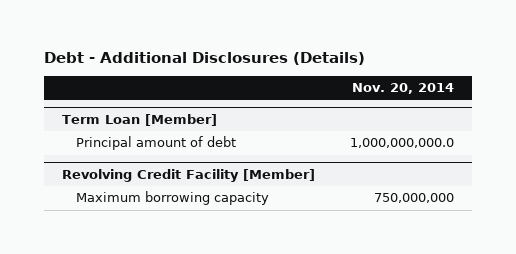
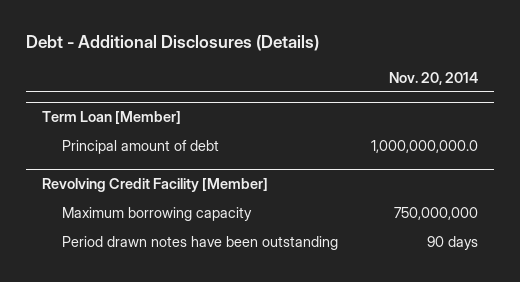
@ Revolving Credit Facility [Member]
+ Period drawn notes have been outstanding | 90 days

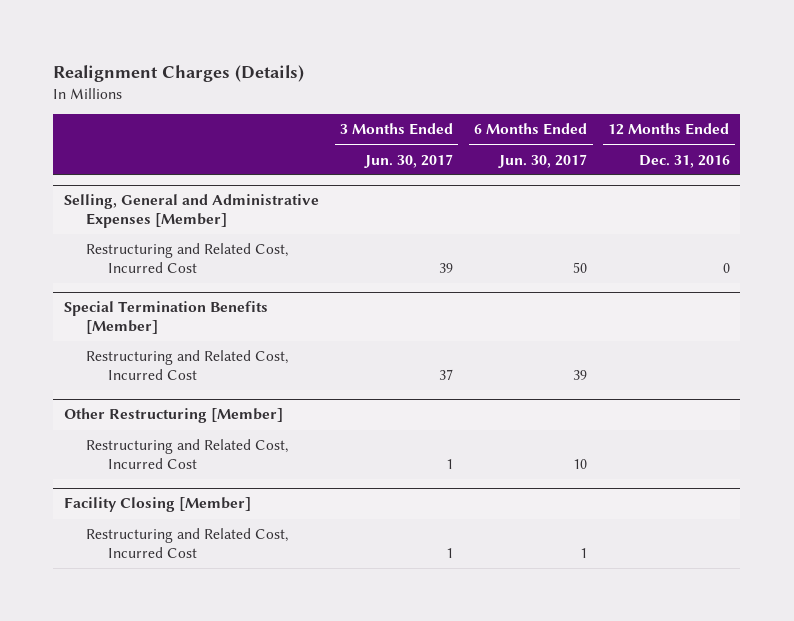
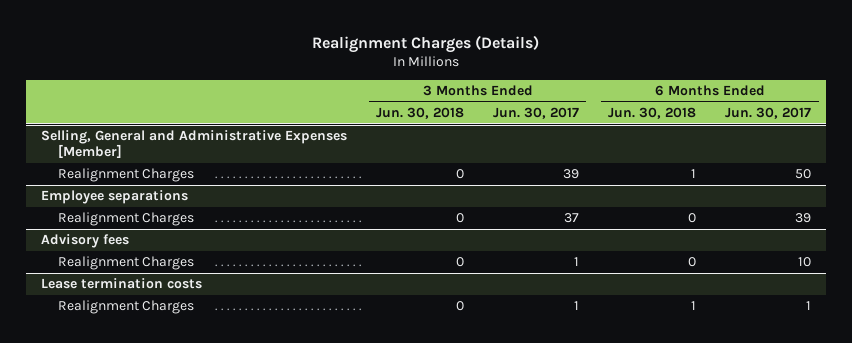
- | 3 Months Ended Jun. 30, 2017 | 6 Months Ended Jun. 30, 2017 | 12 Months Ended Dec. 31, 2016
+ | 3 Months Ended Jun. 30, 2018 | 3 Months Ended Jun. 30, 2017 | 6 Months Ended Jun. 30, 2018 | 6 Months Ended Jun. 30, 2017
@ Selling, General and Administrative Expenses [Member]
- Restructuring and Related Cost, Incurred Cost | 39 | 50 | 0
- Special Termination Benefits [Member]
- Restructuring and Related Cost, Incurred Cost | 37 | 39 |
- Other Restructuring [Member]
- Restructuring and Related Cost, Incurred Cost | 1 | 10 |
- Facility Closing [Member]
- Restructuring and Related Cost, Incurred Cost | 1 | 1 |
@ Selling, General and Administrative Expenses [Member]
+ Realignment Charges | 0 | 39 | 1 | 50
+ Employee separations
+ Realignment Charges | 0 | 37 | 0 | 39
+ Advisory fees
+ Realignment Charges | 0 | 1 | 0 | 10
+ Lease termination costs
+ Realignment Charges | 0 | 1 | 1 | 1

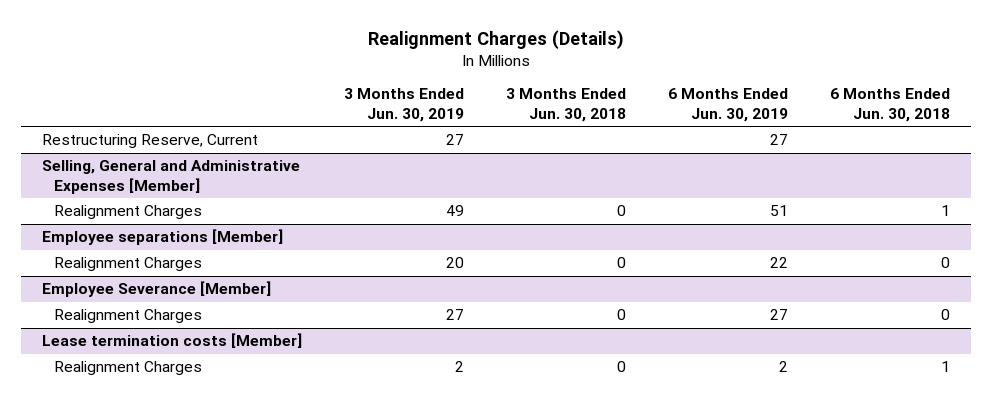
- | 3 Months Ended Jun. 30, 2018 | 3 Months Ended Jun. 30, 2017 | 6 Months Ended Jun. 30, 2018 | 6 Months Ended Jun. 30, 2017
+ | 3 Months Ended Jun. 30, 2019 | 3 Months Ended Jun. 30, 2018 | 6 Months Ended Jun. 30, 2019 | 6 Months Ended Jun. 30, 2018
+ Restructuring Reserve, Current | 27 | | 27 |
- Employee separations
+ Employee separations [Member]
- Advisory fees
+ Employee Severance [Member]
- Lease termination costs
+ Lease termination costs [Member]

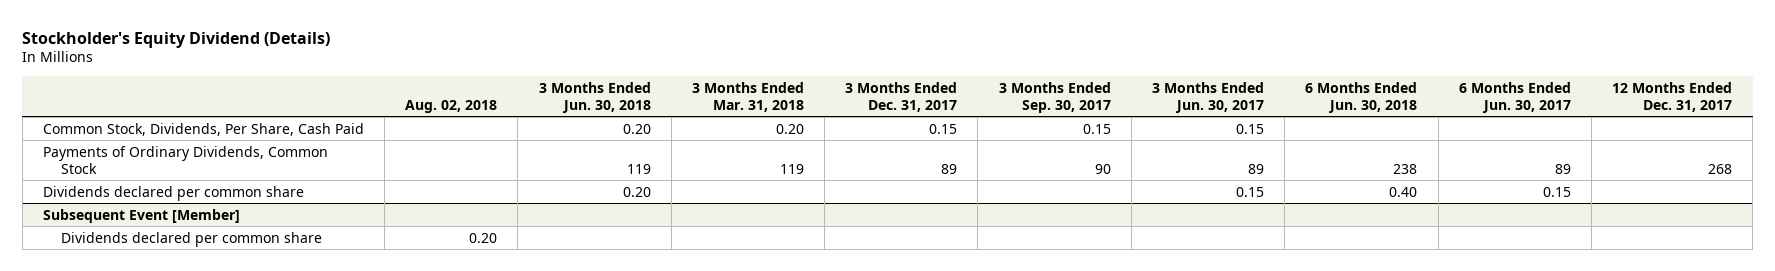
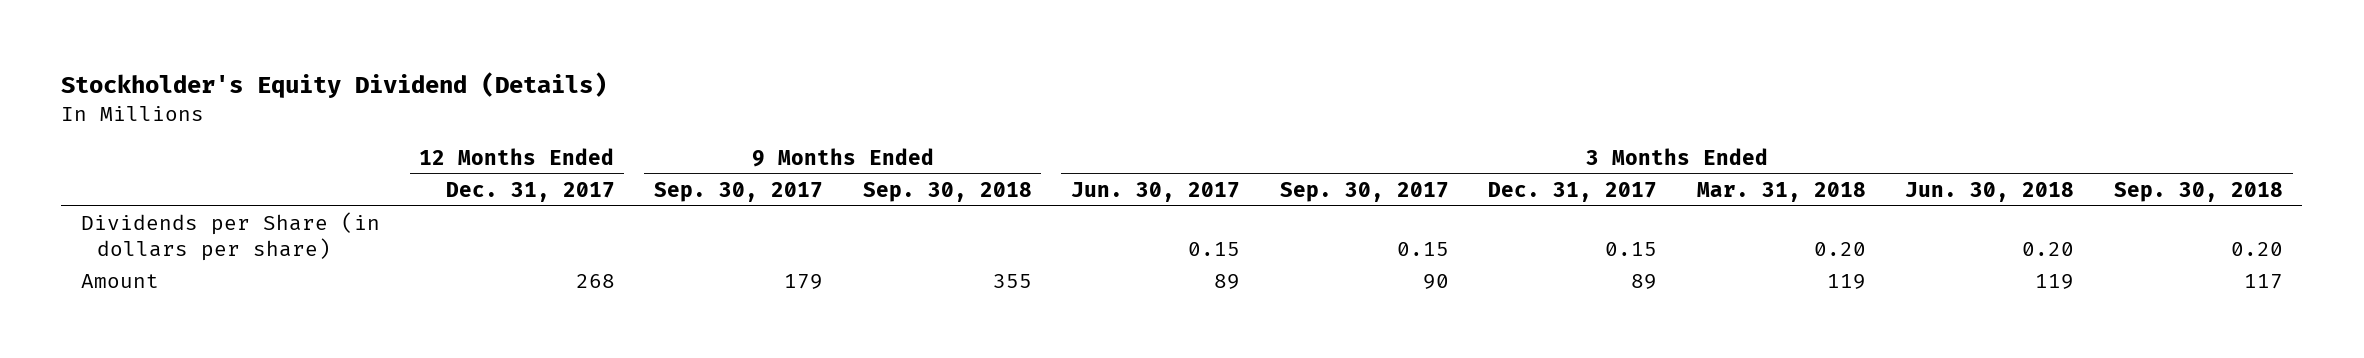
- | Aug. 02, 2018 | 3 Months Ended Jun. 30, 2018 | 3 Months Ended Mar. 31, 2018 | 3 Months Ended Dec. 31, 2017 | 3 Months Ended Sep. 30, 2017 | 3 Months Ended Jun. 30, 2017 | 6 Months Ended Jun. 30, 2018 | 6 Months Ended Jun. 30, 2017 | 12 Months Ended Dec. 31, 2017
+ | 12 Months Ended Dec. 31, 2017 | 9 Months Ended Sep. 30, 2017 | 9 Months Ended Sep. 30, 2018 | 3 Months Ended Jun. 30, 2017 | 3 Months Ended Sep. 30, 2017 | 3 Months Ended Dec. 31, 2017 | 3 Months Ended Mar. 31, 2018 | 3 Months Ended Jun. 30, 2018 | 3 Months Ended Sep. 30, 2018
- Common Stock, Dividends, Per Share, Cash Paid | | 0.20 | 0.20 | 0.15 | 0.15 | 0.15 | | |
- Payments of Ordinary Dividends, Common Stock | | 119 | 119 | 89 | 90 | 89 | 238 | 89 | 268
- Dividends declared per common share | | 0.20 | | | | 0.15 | 0.40 | 0.15 |
- Subsequent Event [Member]
- Dividends declared per common share | 0.20 | | | | | | | |
+ Dividends per Share (in dollars per share) | | | | 0.15 | 0.15 | 0.15 | 0.20 | 0.20 | 0.20
+ Amount | 268 | 179 | 355 | 89 | 90 | 89 | 119 | 119 | 117

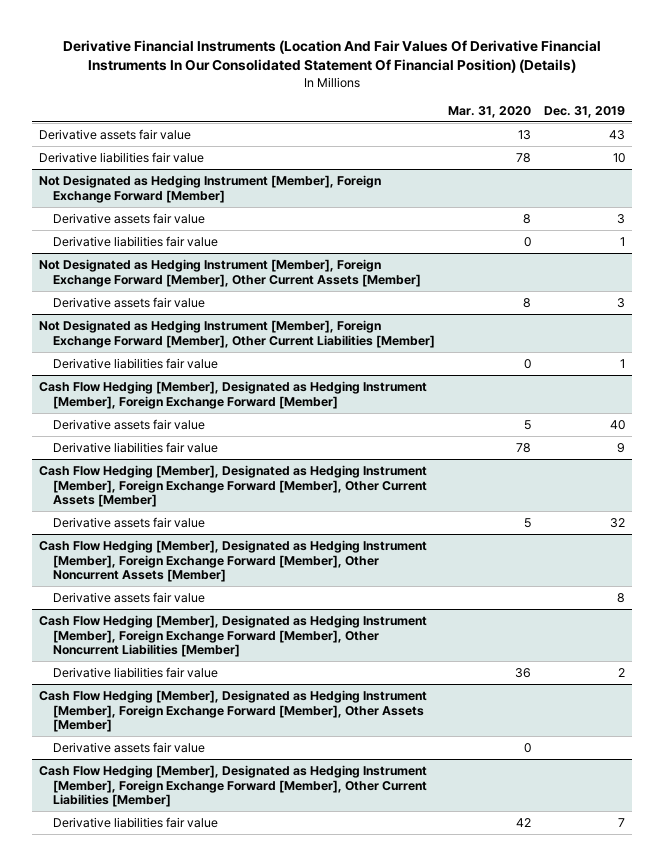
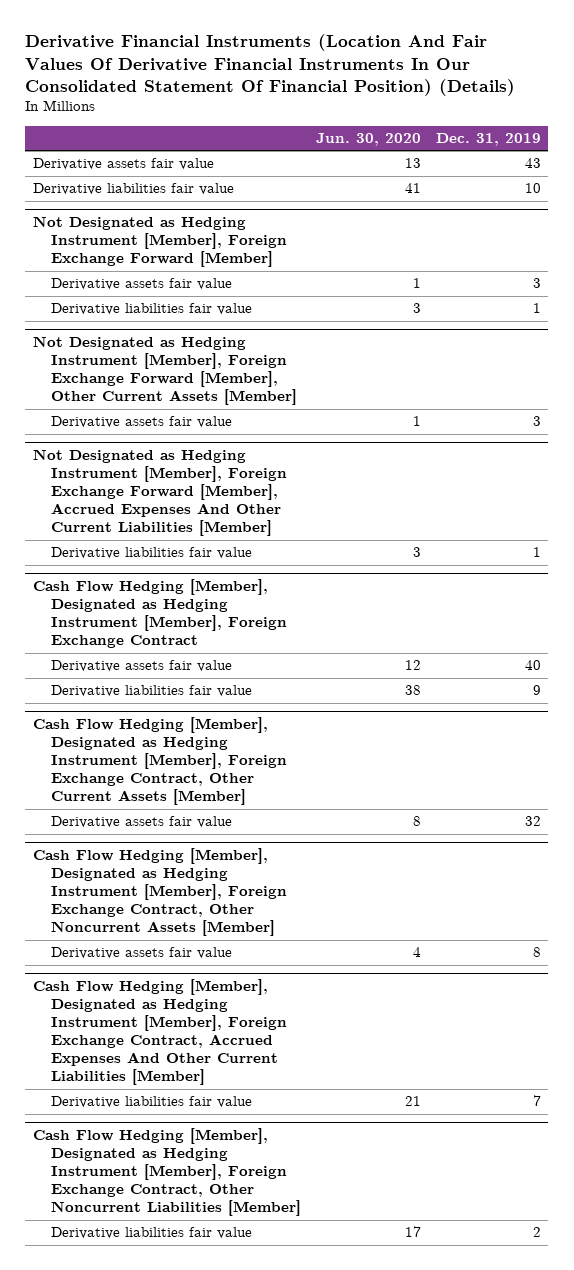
- | Mar. 31, 2020 | Dec. 31, 2019
+ | Jun. 30, 2020 | Dec. 31, 2019
- Not Designated as Hedging Instrument [Member], Foreign Exchange Forward [Member], Other Current Liabilities [Member]
+ Not Designated as Hedging Instrument [Member], Foreign Exchange Forward [Member], Accrued Expenses And Other Current Liabilities [Member]
- Cash Flow Hedging [Member], Designated as Hedging Instrument [Member], Foreign Exchange Forward [Member]
+ Cash Flow Hedging [Member], Designated as Hedging Instrument [Member], Foreign Exchange Contract
- Cash Flow Hedging [Member], Designated as Hedging Instrument [Member], Foreign Exchange Forward [Member], Other Current Assets [Member]
+ Cash Flow Hedging [Member], Designated as Hedging Instrument [Member], Foreign Exchange Contract, Other Current Assets [Member]
- Cash Flow Hedging [Member], Designated as Hedging Instrument [Member], Foreign Exchange Forward [Member], Other Noncurrent Assets [Member]
+ Cash Flow Hedging [Member], Designated as Hedging Instrument [Member], Foreign Exchange Contract, Other Noncurrent Assets [Member]
- Cash Flow Hedging [Member], Designated as Hedging Instrument [Member], Foreign Exchange Forward [Member], Other Noncurrent Liabilities [Member]
- Derivative liabilities fair value | 36 | 2
- Cash Flow Hedging [Member], Designated as Hedging Instrument [Member], Foreign Exchange Forward [Member], Other Assets [Member]
- Derivative assets fair value | 0 |
- Cash Flow Hedging [Member], Designated as Hedging Instrument [Member], Foreign Exchange Forward [Member], Other Current Liabilities [Member]
+ Cash Flow Hedging [Member], Designated as Hedging Instrument [Member], Foreign Exchange Contract, Accrued Expenses And Other Current Liabilities [Member]
+ Cash Flow Hedging [Member], Designated as Hedging Instrument [Member], Foreign Exchange Contract, Other Noncurrent Liabilities [Member]
+ Derivative liabilities fair value | 17 | 2

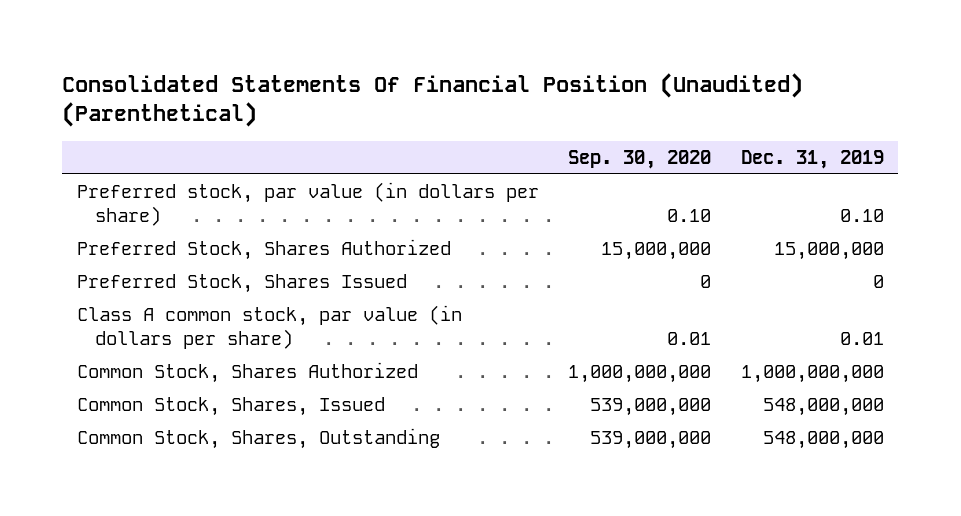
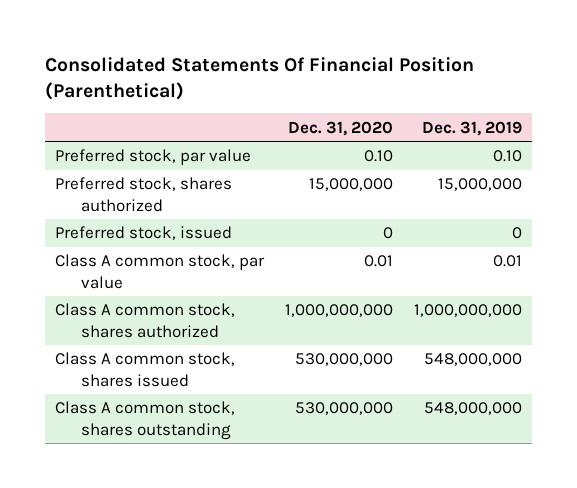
- Consolidated Statements Of Financial Position (Unaudited) (Parenthetical)
+ Consolidated Statements Of Financial Position (Parenthetical)
- | Sep. 30, 2020 | Dec. 31, 2019
+ | Dec. 31, 2020 | Dec. 31, 2019
- Preferred stock, par value (in dollars per share) | 0.10 | 0.10
- Preferred Stock, Shares Authorized | 15,000,000 | 15,000,000
- Preferred Stock, Shares Issued | 0 | 0
- Class A common stock, par value (in dollars per share) | 0.01 | 0.01
- Common Stock, Shares Authorized | 1,000,000,000 | 1,000,000,000
- Common Stock, Shares, Issued | 539,000,000 | 548,000,000
- Common Stock, Shares, Outstanding | 539,000,000 | 548,000,000
+ Preferred stock, par value | 0.10 | 0.10
+ Preferred stock, shares authorized | 15,000,000 | 15,000,000
+ Preferred stock, issued | 0 | 0
+ Class A common stock, par value | 0.01 | 0.01
+ Class A common stock, shares authorized | 1,000,000,000 | 1,000,000,000
+ Class A common stock, shares issued | 530,000,000 | 548,000,000
+ Class A common stock, shares outstanding | 530,000,000 | 548,000,000

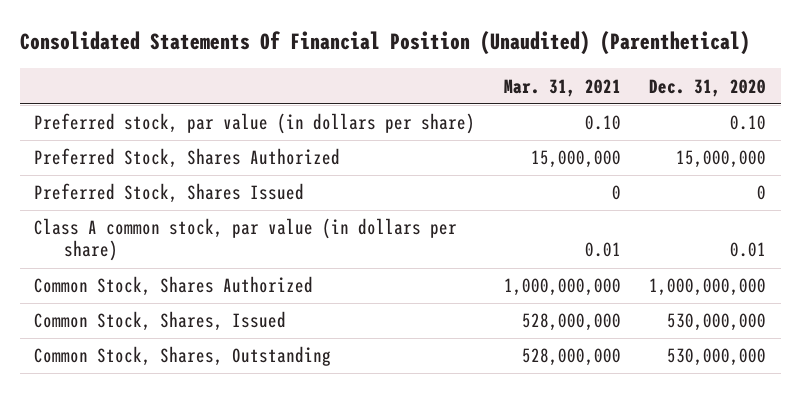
- Consolidated Statements Of Financial Position (Parenthetical)
+ Consolidated Statements Of Financial Position (Unaudited) (Parenthetical)
- | Dec. 31, 2020 | Dec. 31, 2019
+ | Mar. 31, 2021 | Dec. 31, 2020
- Preferred stock, par value | 0.10 | 0.10
- Preferred stock, shares authorized | 15,000,000 | 15,000,000
- Preferred stock, issued | 0 | 0
- Class A common stock, par value | 0.01 | 0.01
- Class A common stock, shares authorized | 1,000,000,000 | 1,000,000,000
- Class A common stock, shares issued | 530,000,000 | 548,000,000
- Class A common stock, shares outstanding | 530,000,000 | 548,000,000
+ Preferred stock, par value (in dollars per share) | 0.10 | 0.10
+ Preferred Stock, Shares Authorized | 15,000,000 | 15,000,000
+ Preferred Stock, Shares Issued | 0 | 0
+ Class A common stock, par value (in dollars per share) | 0.01 | 0.01
+ Common Stock, Shares Authorized | 1,000,000,000 | 1,000,000,000
+ Common Stock, Shares, Issued | 528,000,000 | 530,000,000
+ Common Stock, Shares, Outstanding | 528,000,000 | 530,000,000

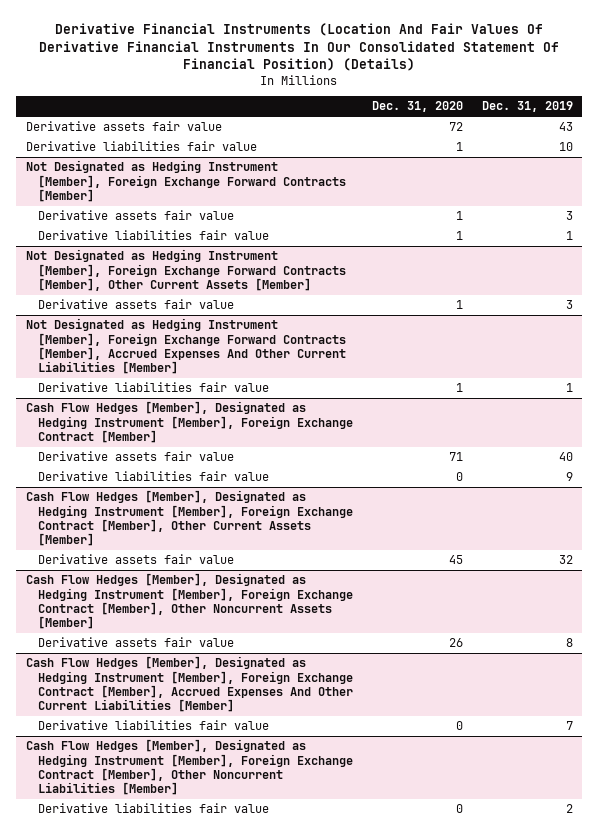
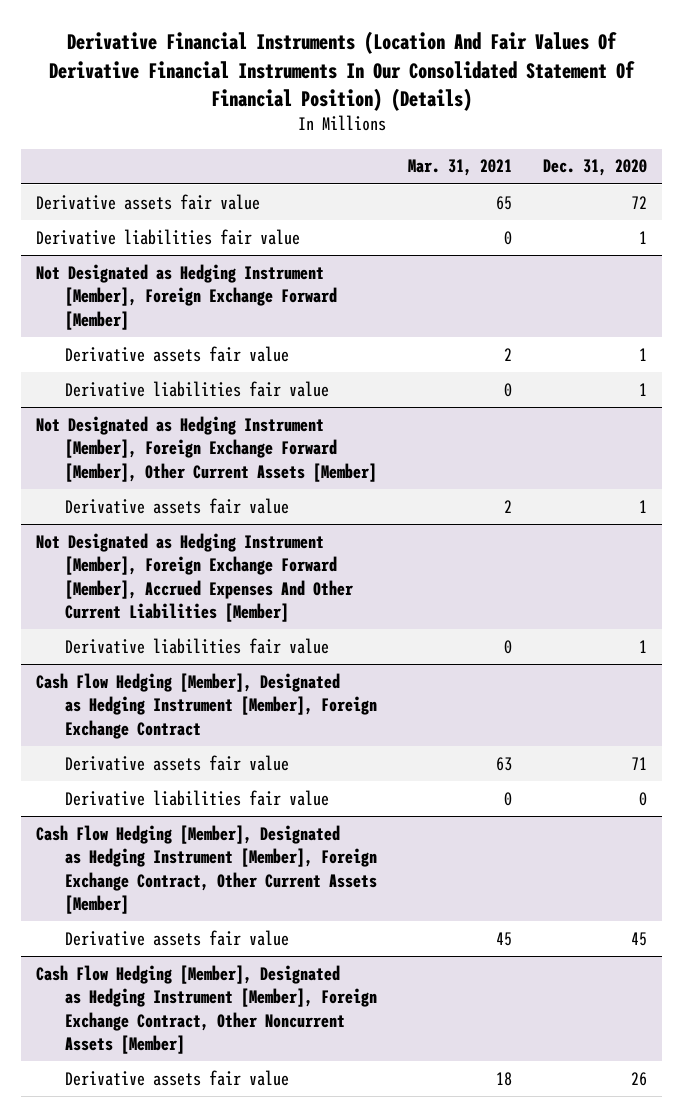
- | Dec. 31, 2020 | Dec. 31, 2019
+ | Mar. 31, 2021 | Dec. 31, 2020
- Not Designated as Hedging Instrument [Member], Foreign Exchange Forward Contracts [Member]
+ Not Designated as Hedging Instrument [Member], Foreign Exchange Forward [Member]
- Not Designated as Hedging Instrument [Member], Foreign Exchange Forward Contracts [Member], Other Current Assets [Member]
+ Not Designated as Hedging Instrument [Member], Foreign Exchange Forward [Member], Other Current Assets [Member]
- Not Designated as Hedging Instrument [Member], Foreign Exchange Forward Contracts [Member], Accrued Expenses And Other Current Liabilities [Member]
+ Not Designated as Hedging Instrument [Member], Foreign Exchange Forward [Member], Accrued Expenses And Other Current Liabilities [Member]
- Cash Flow Hedges [Member], Designated as Hedging Instrument [Member], Foreign Exchange Contract [Member]
+ Cash Flow Hedging [Member], Designated as Hedging Instrument [Member], Foreign Exchange Contract
- Cash Flow Hedges [Member], Designated as Hedging Instrument [Member], Foreign Exchange Contract [Member], Other Current Assets [Member]
+ Cash Flow Hedging [Member], Designated as Hedging Instrument [Member], Foreign Exchange Contract, Other Current Assets [Member]
- Cash Flow Hedges [Member], Designated as Hedging Instrument [Member], Foreign Exchange Contract [Member], Other Noncurrent Assets [Member]
+ Cash Flow Hedging [Member], Designated as Hedging Instrument [Member], Foreign Exchange Contract, Other Noncurrent Assets [Member]
- Cash Flow Hedges [Member], Designated as Hedging Instrument [Member], Foreign Exchange Contract [Member], Accrued Expenses And Other Current Liabilities [Member]
- Derivative liabilities fair value | 0 | 7
- Cash Flow Hedges [Member], Designated as Hedging Instrument [Member], Foreign Exchange Contract [Member], Other Noncurrent Liabilities [Member]
- Derivative liabilities fair value | 0 | 2

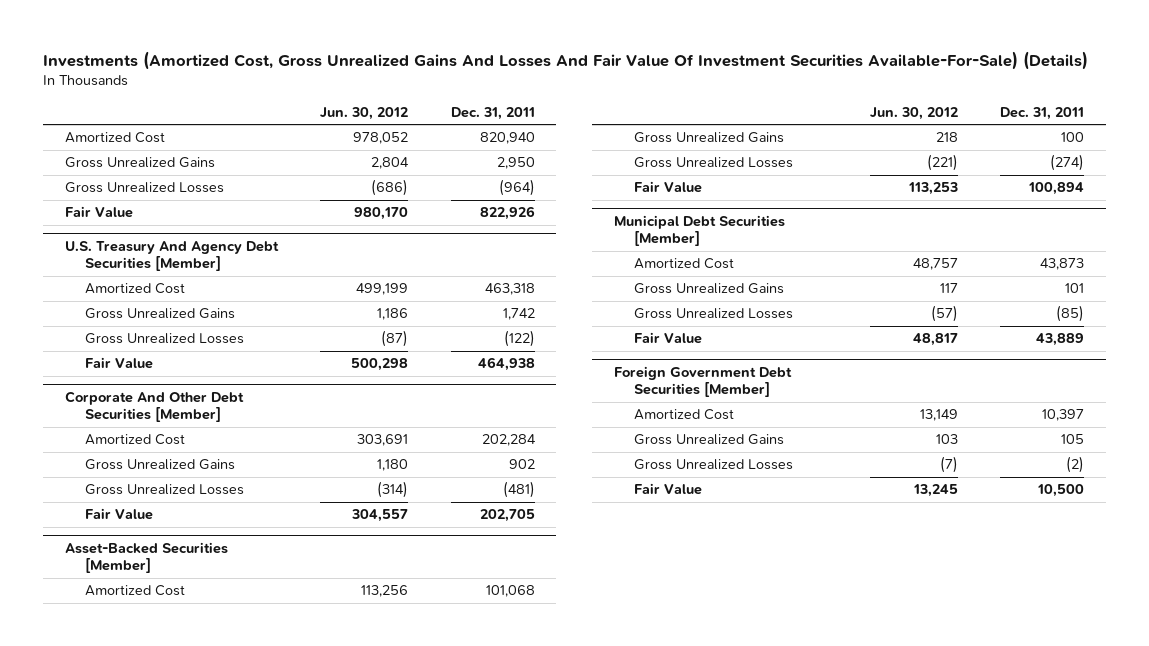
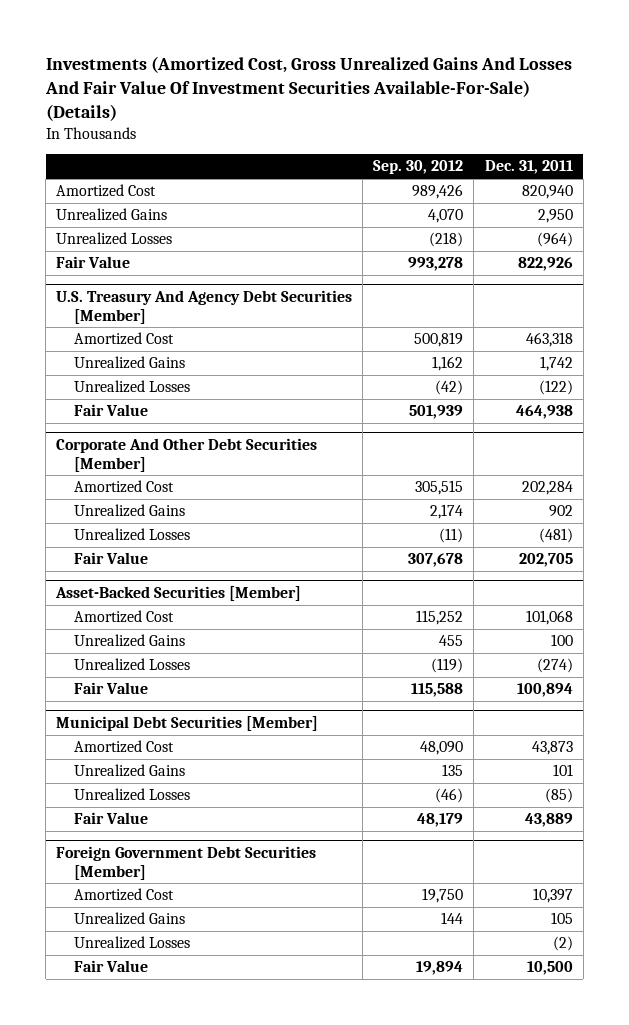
- | Jun. 30, 2012 | Dec. 31, 2011
+ | Sep. 30, 2012 | Dec. 31, 2011
- Gross Unrealized Gains | 2,804 | 2,950
- Gross Unrealized Losses | (686) | (964)
+ Unrealized Gains | 4,070 | 2,950
+ Unrealized Losses | (218) | (964)
@ U.S. Treasury And Agency Debt Securities [Member]
- Gross Unrealized Gains | 1,186 | 1,742
- Gross Unrealized Losses | (87) | (122)
+ Unrealized Gains | 1,162 | 1,742
+ Unrealized Losses | (42) | (122)
@ Corporate And Other Debt Securities [Member]
- Gross Unrealized Gains | 1,180 | 902
- Gross Unrealized Losses | (314) | (481)
+ Unrealized Gains | 2,174 | 902
+ Unrealized Losses | (11) | (481)
@ Asset-Backed Securities [Member]
- Gross Unrealized Gains | 218 | 100
- Gross Unrealized Losses | (221) | (274)
+ Unrealized Gains | 455 | 100
+ Unrealized Losses | (119) | (274)
@ Municipal Debt Securities [Member]
- Gross Unrealized Gains | 117 | 101
- Gross Unrealized Losses | (57) | (85)
+ Unrealized Gains | 135 | 101
+ Unrealized Losses | (46) | (85)
@ Foreign Government Debt Securities [Member]
- Gross Unrealized Gains | 103 | 105
- Gross Unrealized Losses | (7) | (2)
+ Unrealized Gains | 144 | 105
+ Unrealized Losses | | (2)

